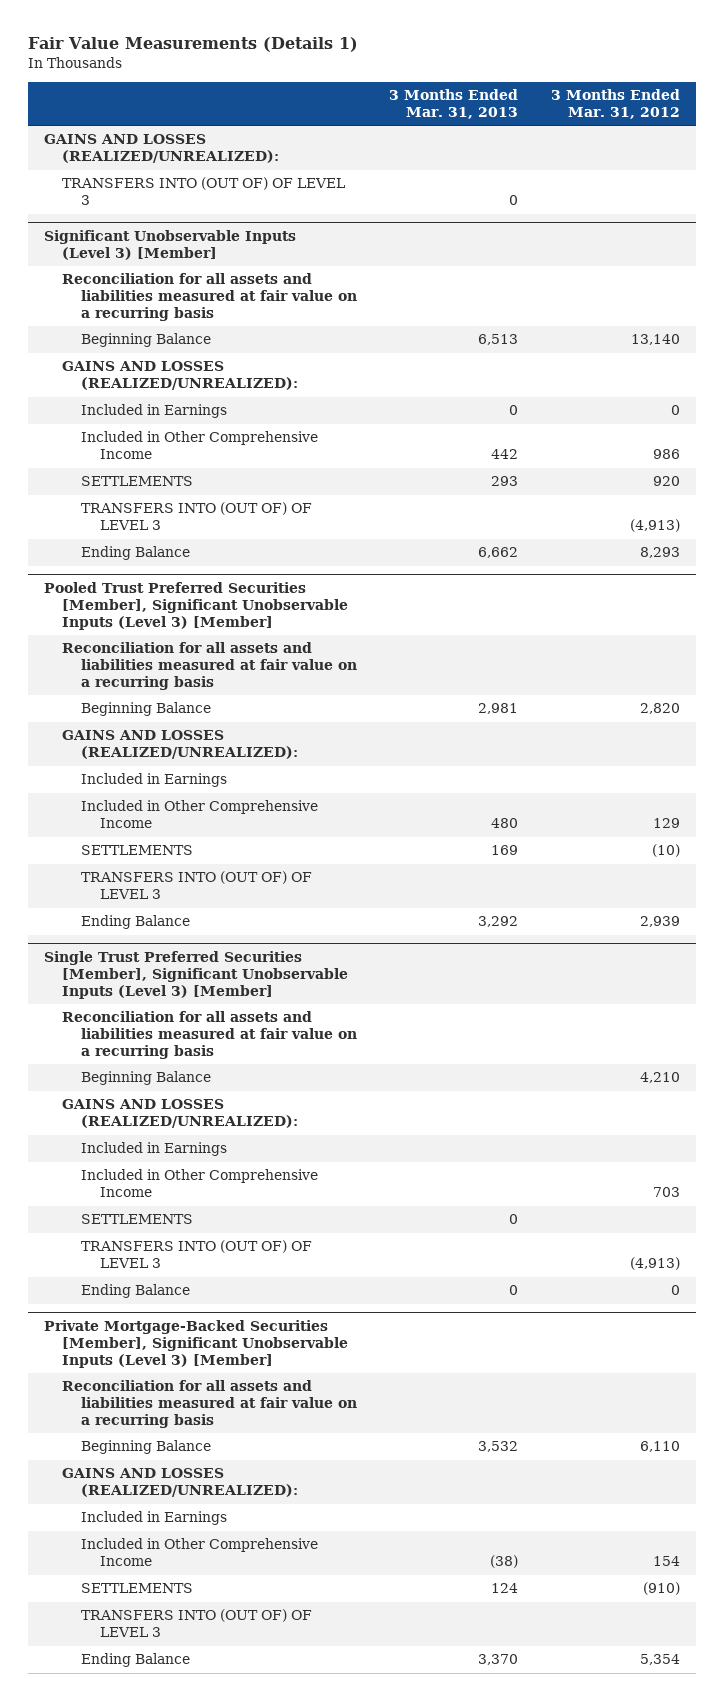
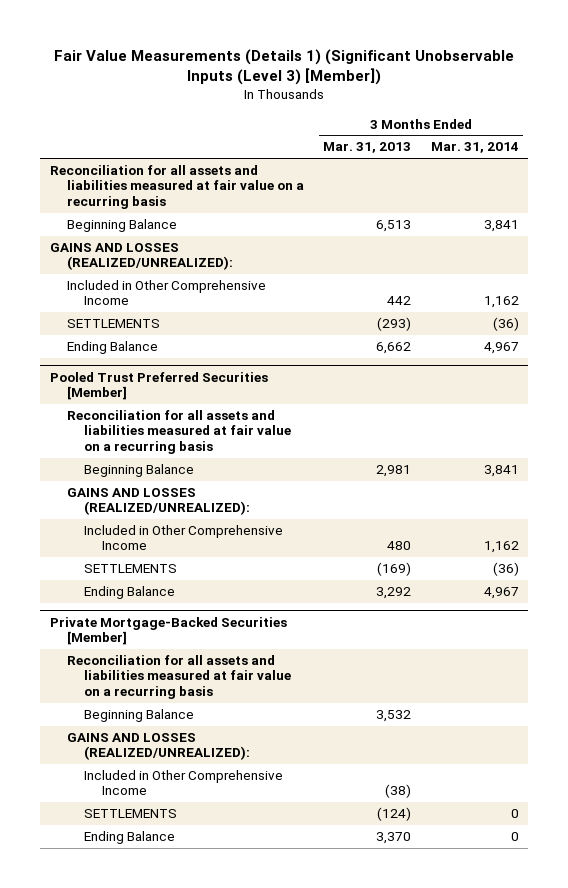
- Fair Value Measurements (Details 1)
+ Fair Value Measurements (Details 1) (Significant Unobservable Inputs (Level 3) [Member])
- | 3 Months Ended Mar. 31, 2013 | 3 Months Ended Mar. 31, 2012
+ | 3 Months Ended Mar. 31, 2013 | 3 Months Ended Mar. 31, 2014
- GAINS AND LOSSES (REALIZED/UNREALIZED):
- TRANSFERS INTO (OUT OF) OF LEVEL 3 | 0 |
- Significant Unobservable Inputs (Level 3) [Member]
- Included in Earnings | 0 | 0
- SETTLEMENTS | 293 | 920
- TRANSFERS INTO (OUT OF) OF LEVEL 3 | | (4,913)
+ SETTLEMENTS | (293) | (36)
- Pooled Trust Preferred Securities [Member], Significant Unobservable Inputs (Level 3) [Member]
+ Pooled Trust Preferred Securities [Member]
- Included in Earnings
- SETTLEMENTS | 169 | (10)
- TRANSFERS INTO (OUT OF) OF LEVEL 3
+ SETTLEMENTS | (169) | (36)
- Single Trust Preferred Securities [Member], Significant Unobservable Inputs (Level 3) [Member]
- Reconciliation for all assets and liabilities measured at fair value on a recurring basis
- Beginning Balance | | 4,210
- GAINS AND LOSSES (REALIZED/UNREALIZED):
- Included in Earnings
- Included in Other Comprehensive Income | | 703
- SETTLEMENTS | 0 |
- TRANSFERS INTO (OUT OF) OF LEVEL 3 | | (4,913)
- Ending Balance | 0 | 0
- Private Mortgage-Backed Securities [Member], Significant Unobservable Inputs (Level 3) [Member]
+ Private Mortgage-Backed Securities [Member]
- Included in Earnings
- SETTLEMENTS | 124 | (910)
- TRANSFERS INTO (OUT OF) OF LEVEL 3
+ SETTLEMENTS | (124) | 0

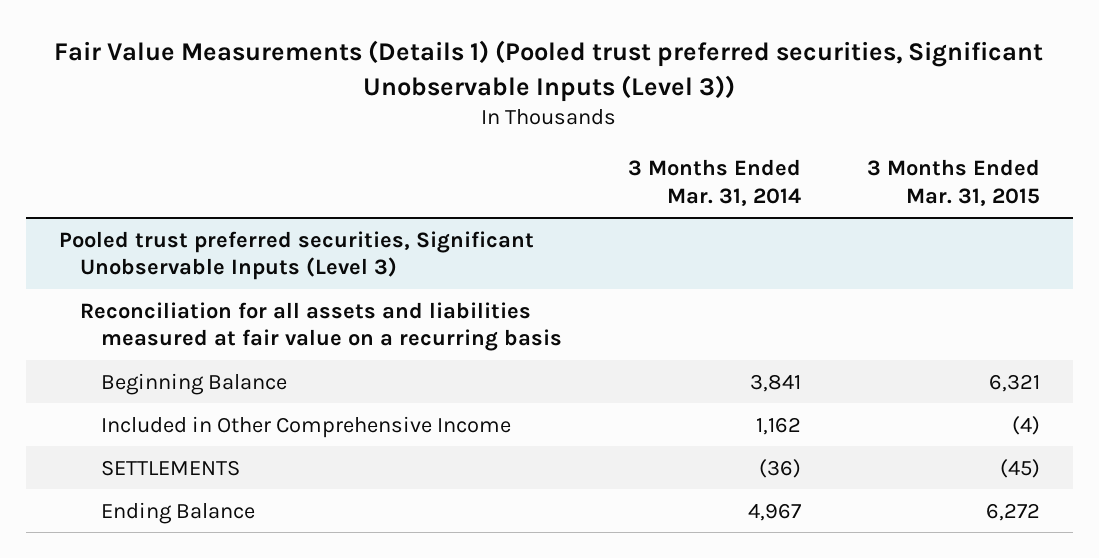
- Fair Value Measurements (Details 1) (Significant Unobservable Inputs (Level 3) [Member])
+ Fair Value Measurements (Details 1) (Pooled trust preferred securities, Significant Unobservable Inputs (Level 3))
- | 3 Months Ended Mar. 31, 2013 | 3 Months Ended Mar. 31, 2014
+ | 3 Months Ended Mar. 31, 2014 | 3 Months Ended Mar. 31, 2015
- Reconciliation for all assets and liabilities measured at fair value on a recurring basis
- Beginning Balance | 6,513 | 3,841
- GAINS AND LOSSES (REALIZED/UNREALIZED):
- Included in Other Comprehensive Income | 442 | 1,162
- SETTLEMENTS | (293) | (36)
- Ending Balance | 6,662 | 4,967
- Pooled Trust Preferred Securities [Member]
+ Pooled trust preferred securities, Significant Unobservable Inputs (Level 3)
- GAINS AND LOSSES (REALIZED/UNREALIZED):
- Private Mortgage-Backed Securities [Member]
- Reconciliation for all assets and liabilities measured at fair value on a recurring basis
- Beginning Balance | 3,532 |
- GAINS AND LOSSES (REALIZED/UNREALIZED):
- Included in Other Comprehensive Income | (38) |
- SETTLEMENTS | (124) | 0
- Ending Balance | 3,370 | 0

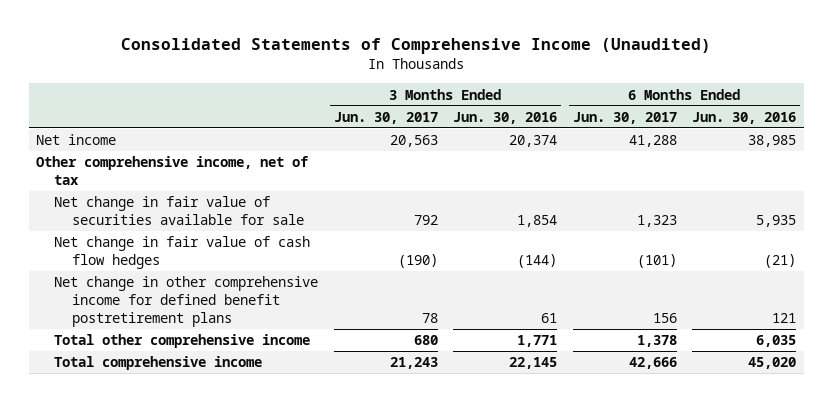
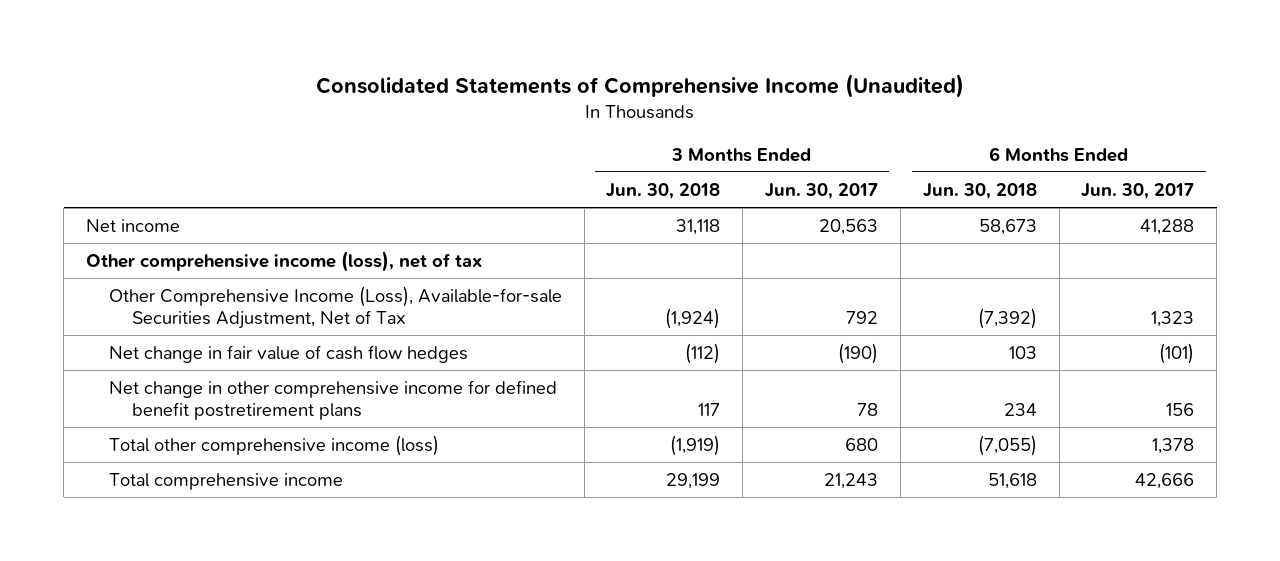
- | 3 Months Ended Jun. 30, 2017 | 3 Months Ended Jun. 30, 2016 | 6 Months Ended Jun. 30, 2017 | 6 Months Ended Jun. 30, 2016
+ | 3 Months Ended Jun. 30, 2018 | 3 Months Ended Jun. 30, 2017 | 6 Months Ended Jun. 30, 2018 | 6 Months Ended Jun. 30, 2017
- Other comprehensive income, net of tax
- Net change in fair value of securities available for sale | 792 | 1,854 | 1,323 | 5,935
+ Other comprehensive income (loss), net of tax
+ Other Comprehensive Income (Loss), Available-for-sale Securities Adjustment, Net of Tax | (1,924) | 792 | (7,392) | 1,323
- Total other comprehensive income | 680 | 1,771 | 1,378 | 6,035
+ Total other comprehensive income (loss) | (1,919) | 680 | (7,055) | 1,378

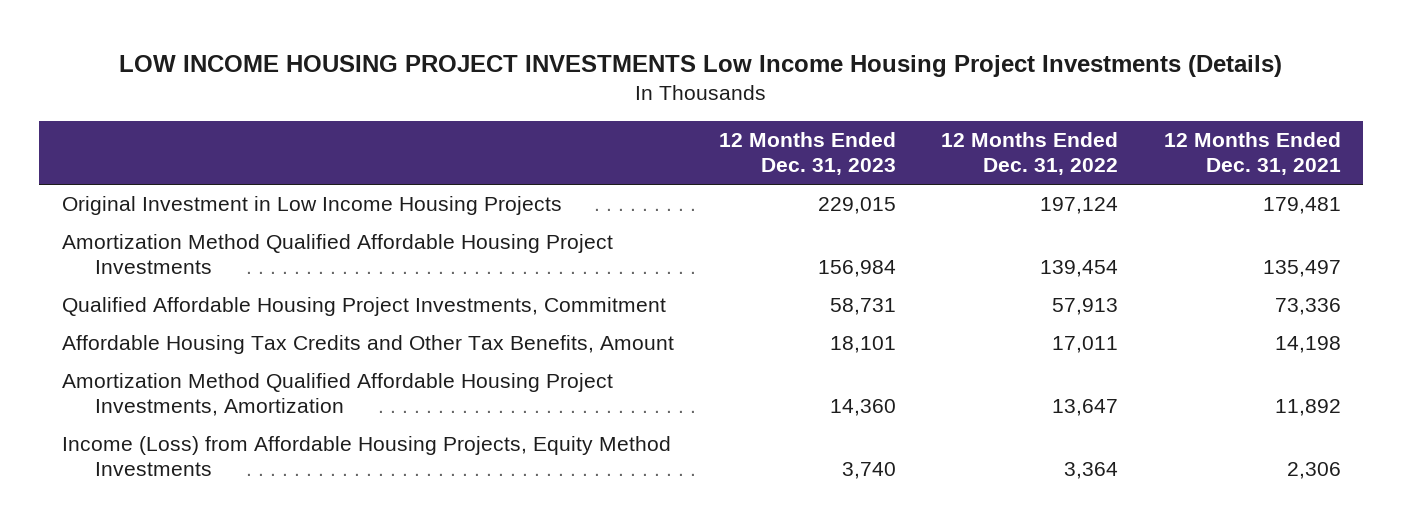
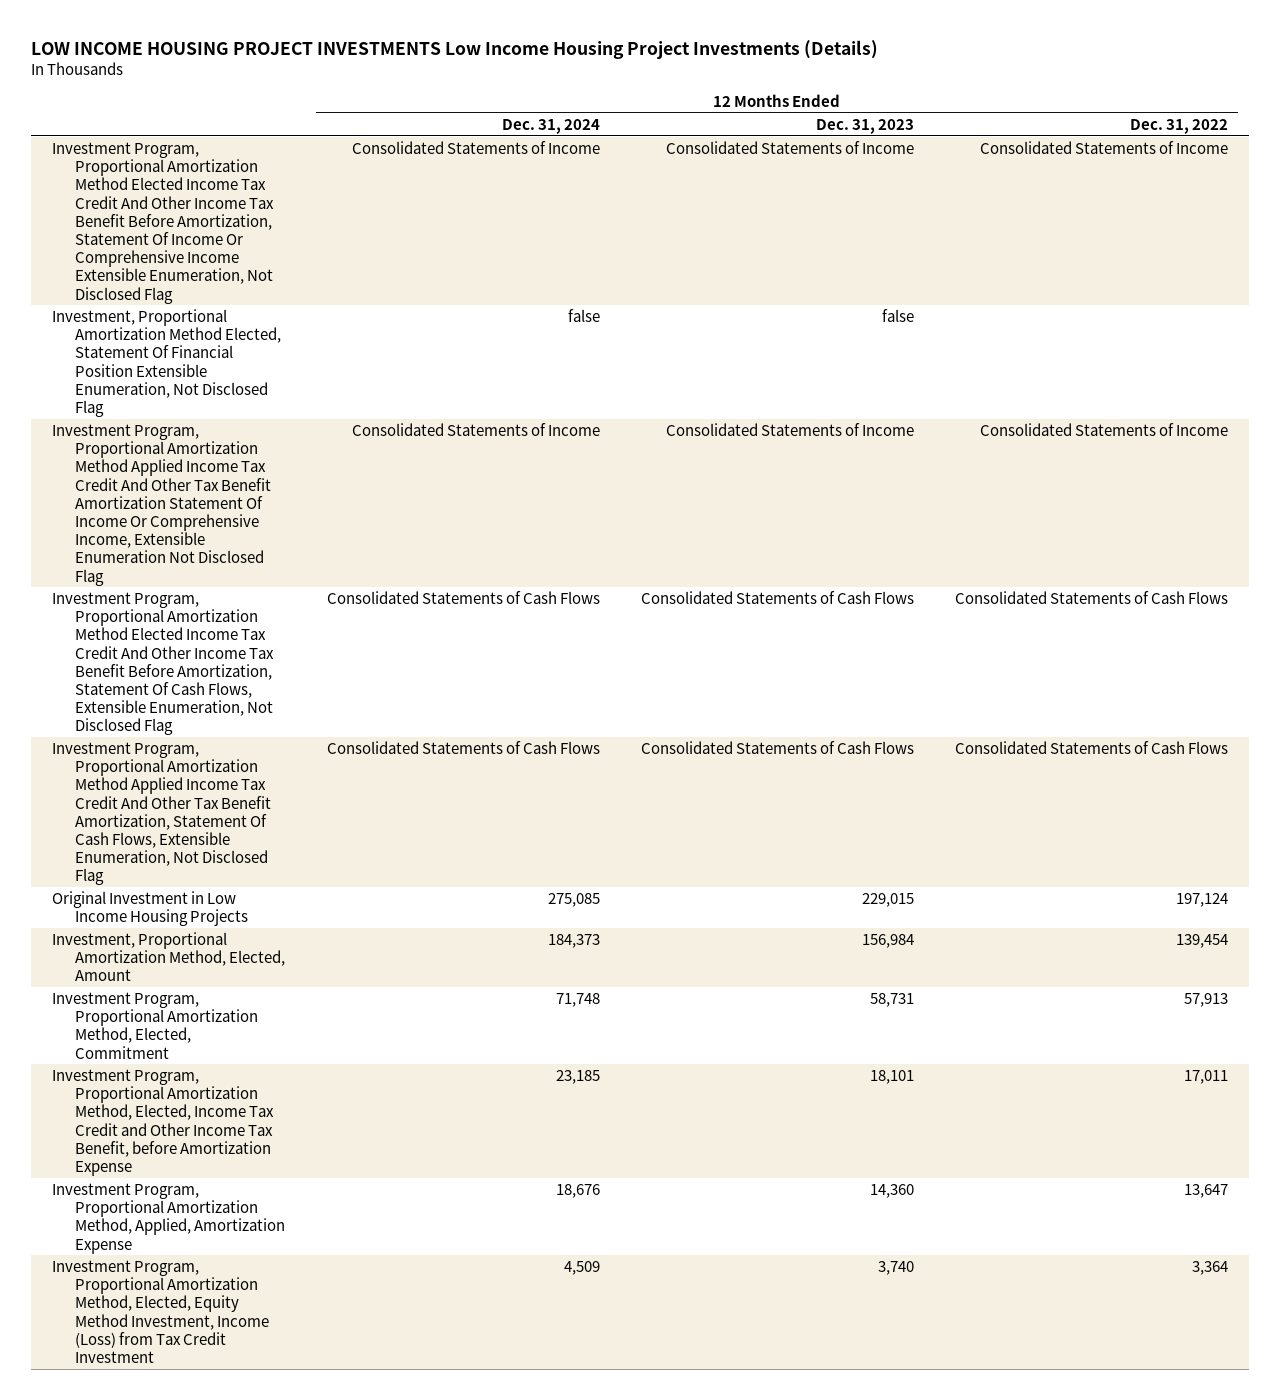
- | 12 Months Ended Dec. 31, 2023 | 12 Months Ended Dec. 31, 2022 | 12 Months Ended Dec. 31, 2021
+ | 12 Months Ended Dec. 31, 2024 | 12 Months Ended Dec. 31, 2023 | 12 Months Ended Dec. 31, 2022
+ Investment Program, Proportional Amortization Method Elected Income Tax Credit And Other Income Tax Benefit Before Amortization, Statement Of Income Or Comprehensive Income Extensible Enumeration, Not Disclosed Flag | Consolidated Statements of Income | Consolidated Statements of Income | Consolidated Statements of Income
+ Investment, Proportional Amortization Method Elected, Statement Of Financial Position Extensible Enumeration, Not Disclosed Flag | false | false |
+ Investment Program, Proportional Amortization Method Applied Income Tax Credit And Other Tax Benefit Amortization Statement Of Income Or Comprehensive Income, Extensible Enumeration Not Disclosed Flag | Consolidated Statements of Income | Consolidated Statements of Income | Consolidated Statements of Income
+ Investment Program, Proportional Amortization Method Elected Income Tax Credit And Other Income Tax Benefit Before Amortization, Statement Of Cash Flows, Extensible Enumeration, Not Disclosed Flag | Consolidated Statements of Cash Flows | Consolidated Statements of Cash Flows | Consolidated Statements of Cash Flows
+ Investment Program, Proportional Amortization Method Applied Income Tax Credit And Other Tax Benefit Amortization, Statement Of Cash Flows, Extensible Enumeration, Not Disclosed Flag | Consolidated Statements of Cash Flows | Consolidated Statements of Cash Flows | Consolidated Statements of Cash Flows
- Amortization Method Qualified Affordable Housing Project Investments | 156,984 | 139,454 | 135,497
- Qualified Affordable Housing Project Investments, Commitment | 58,731 | 57,913 | 73,336
- Affordable Housing Tax Credits and Other Tax Benefits, Amount | 18,101 | 17,011 | 14,198
- Amortization Method Qualified Affordable Housing Project Investments, Amortization | 14,360 | 13,647 | 11,892
- Income (Loss) from Affordable Housing Projects, Equity Method Investments | 3,740 | 3,364 | 2,306
+ Investment, Proportional Amortization Method, Elected, Amount | 184,373 | 156,984 | 139,454
+ Investment Program, Proportional Amortization Method, Elected, Commitment | 71,748 | 58,731 | 57,913
+ Investment Program, Proportional Amortization Method, Elected, Income Tax Credit and Other Income Tax Benefit, before Amortization Expense | 23,185 | 18,101 | 17,011
+ Investment Program, Proportional Amortization Method, Applied, Amortization Expense | 18,676 | 14,360 | 13,647
+ Investment Program, Proportional Amortization Method, Elected, Equity Method Investment, Income (Loss) from Tax Credit Investment | 4,509 | 3,740 | 3,364

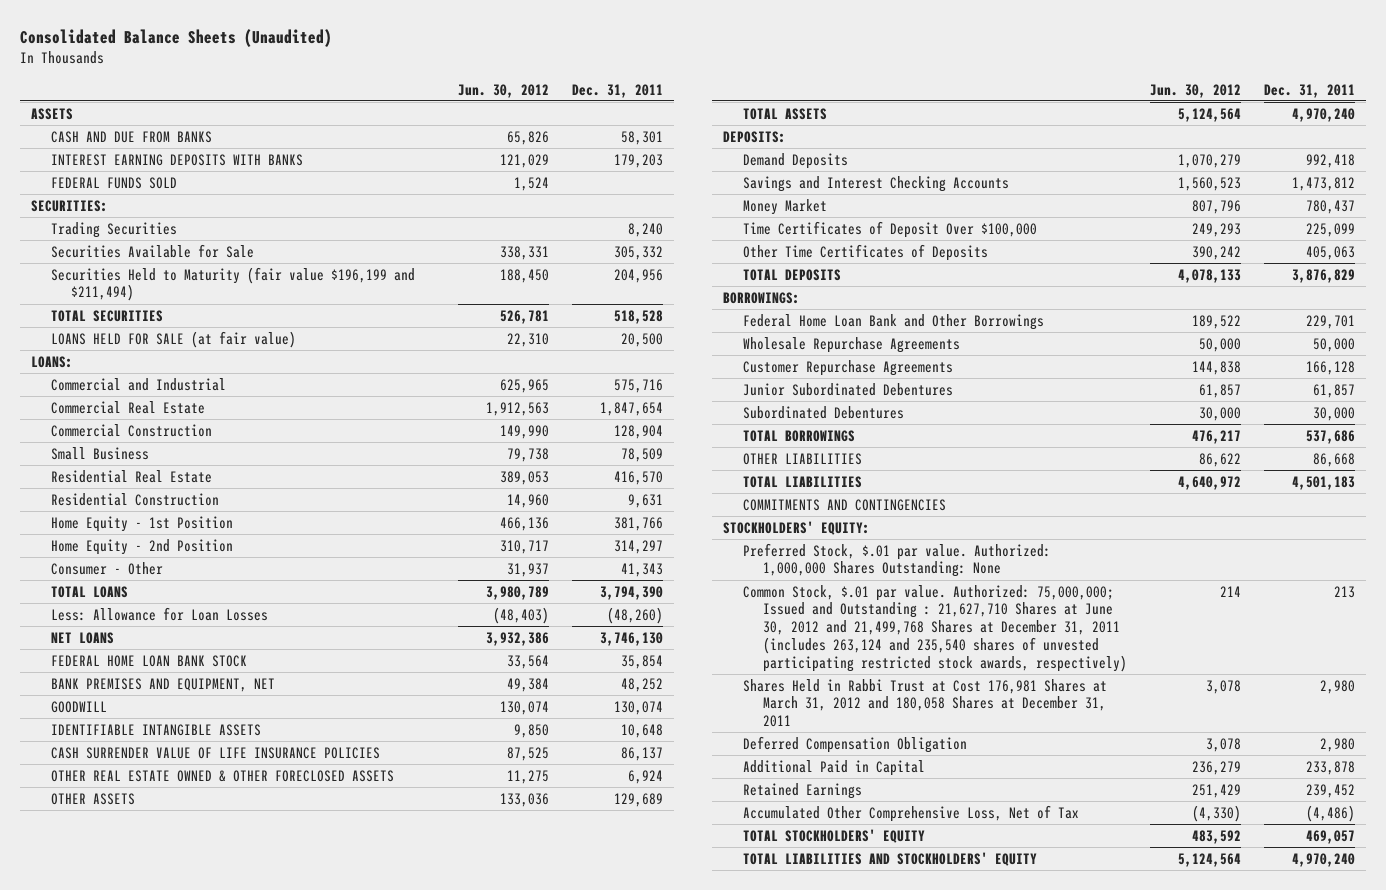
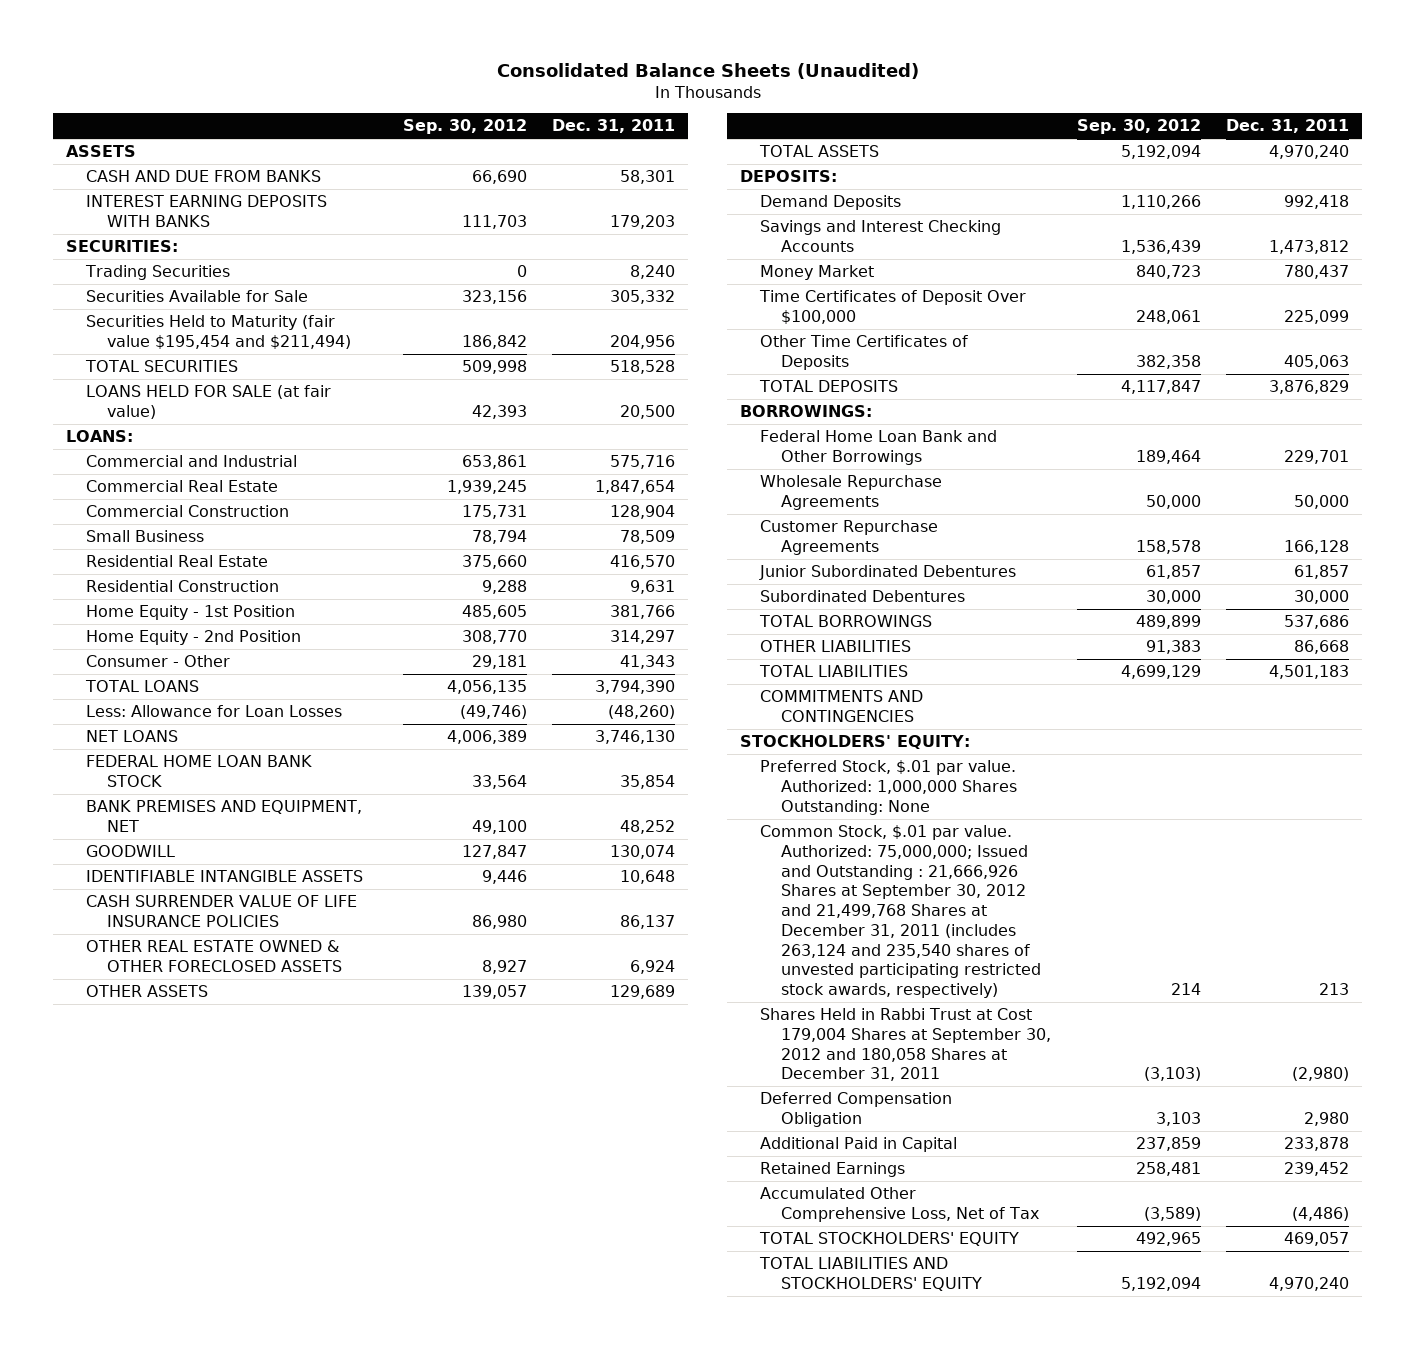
- | Jun. 30, 2012 | Dec. 31, 2011
+ | Sep. 30, 2012 | Dec. 31, 2011
- FEDERAL FUNDS SOLD | 1,524 |
- Securities Held to Maturity (fair value $196,199 and $211,494) | 188,450 | 204,956
+ Securities Held to Maturity (fair value $195,454 and $211,494) | 186,842 | 204,956
- Common Stock, $.01 par value. Authorized: 75,000,000; Issued and Outstanding : 21,627,710 Shares at June 30, 2012 and 21,499,768 Shares at December 31, 2011 (includes 263,124 and 235,540 shares of unvested participating restricted stock awards, respectively) | 214 | 213
- Shares Held in Rabbi Trust at Cost 176,981 Shares at March 31, 2012 and 180,058 Shares at December 31, 2011 | 3,078 | 2,980
+ Common Stock, $.01 par value. Authorized: 75,000,000; Issued and Outstanding : 21,666,926 Shares at September 30, 2012 and 21,499,768 Shares at December 31, 2011 (includes 263,124 and 235,540 shares of unvested participating restricted stock awards, respectively) | 214 | 213
+ Shares Held in Rabbi Trust at Cost 179,004 Shares at September 30, 2012 and 180,058 Shares at December 31, 2011 | (3,103) | (2,980)

